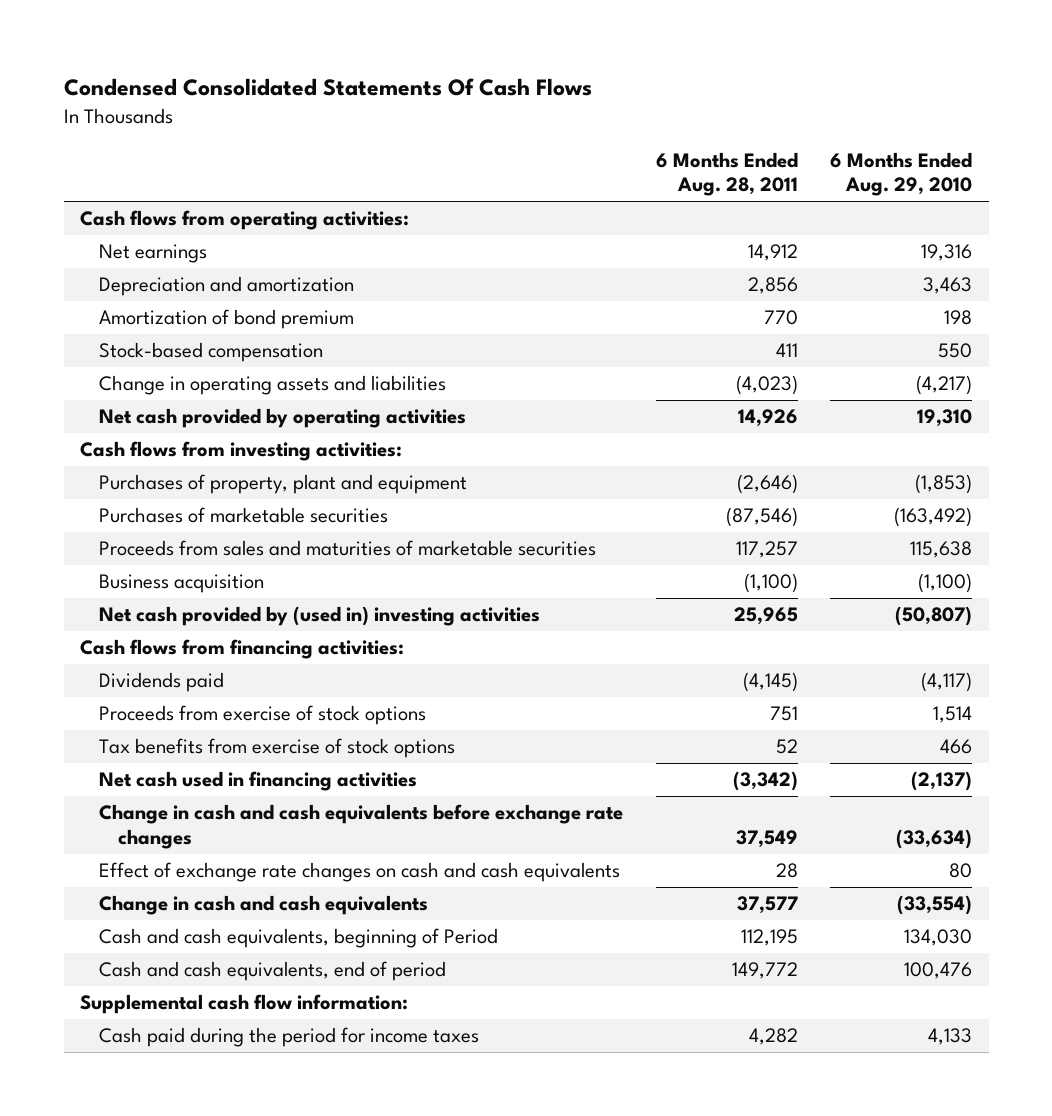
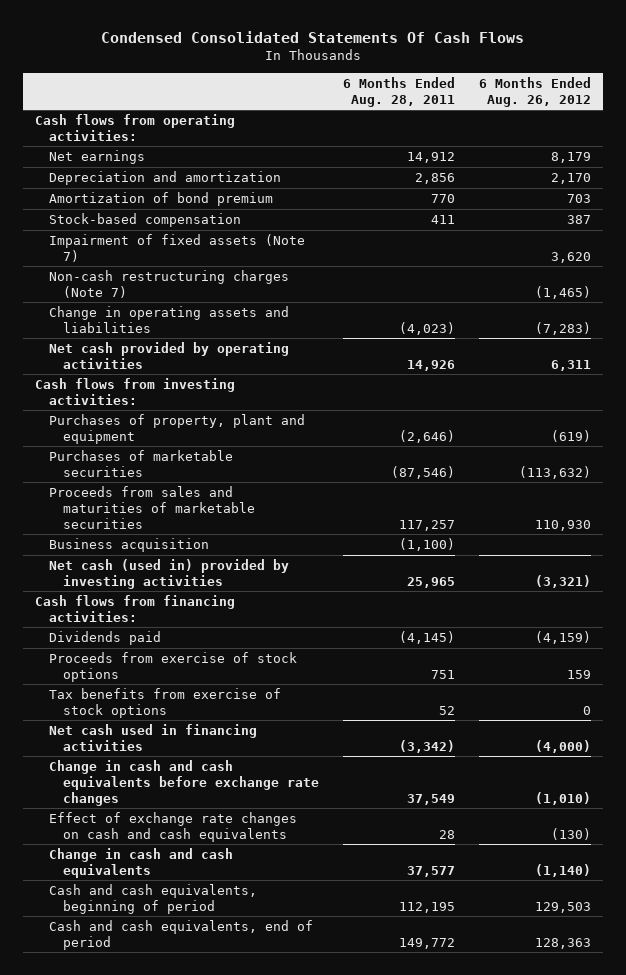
- | 6 Months Ended Aug. 28, 2011 | 6 Months Ended Aug. 29, 2010
+ | 6 Months Ended Aug. 28, 2011 | 6 Months Ended Aug. 26, 2012
+ Impairment of fixed assets (Note 7) | | 3,620
+ Non-cash restructuring charges (Note 7) | | (1,465)
- Net cash provided by (used in) investing activities | 25,965 | (50,807)
+ Net cash (used in) provided by investing activities | 25,965 | (3,321)
- Cash and cash equivalents, beginning of Period | 112,195 | 134,030
+ Cash and cash equivalents, beginning of period | 112,195 | 129,503
- Supplemental cash flow information:
- Cash paid during the period for income taxes | 4,282 | 4,133

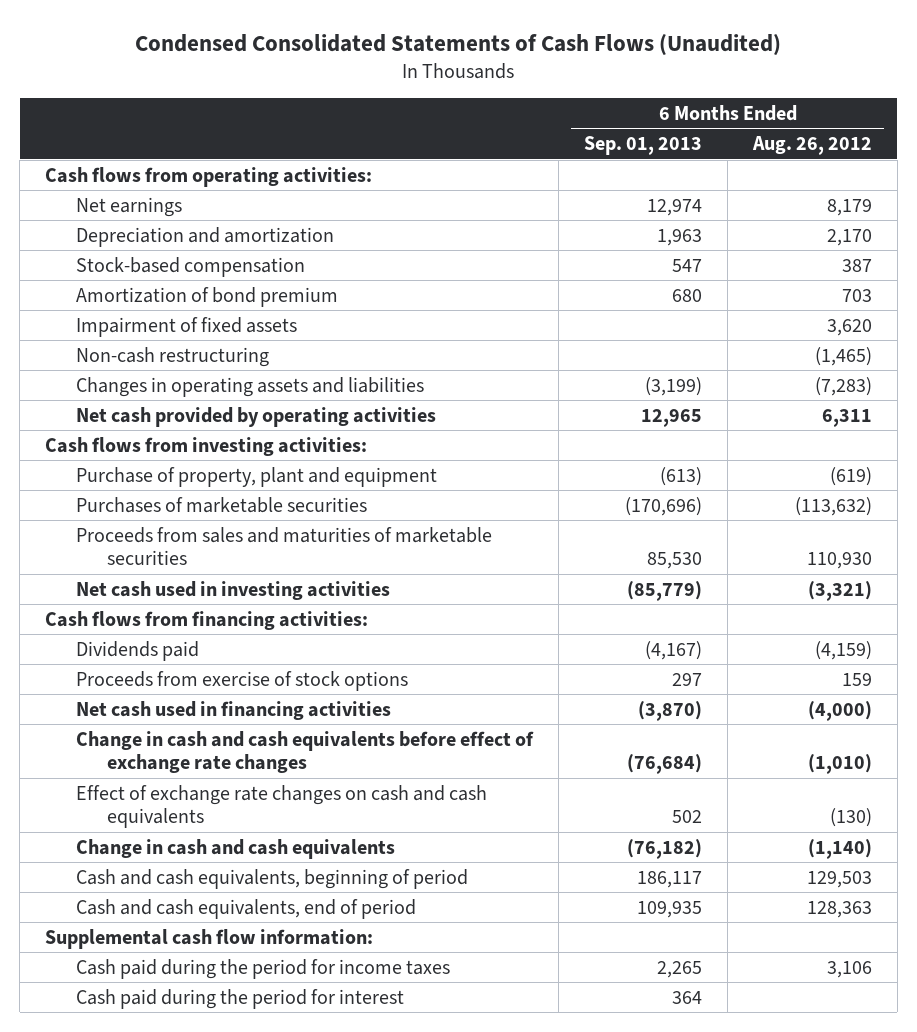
- Condensed Consolidated Statements Of Cash Flows
+ Condensed Consolidated Statements of Cash Flows (Unaudited)
- | 6 Months Ended Aug. 28, 2011 | 6 Months Ended Aug. 26, 2012
+ | 6 Months Ended Sep. 01, 2013 | 6 Months Ended Aug. 26, 2012
- Impairment of fixed assets (Note 7) | | 3,620
- Non-cash restructuring charges (Note 7) | | (1,465)
- Change in operating assets and liabilities | (4,023) | (7,283)
moved down: Amortization of bond premium | 680 | 703
+ Impairment of fixed assets | | 3,620
+ Non-cash restructuring | | (1,465)
+ Changes in operating assets and liabilities | (3,199) | (7,283)
- Purchases of property, plant and equipment | (2,646) | (619)
+ Purchase of property, plant and equipment | (613) | (619)
- Business acquisition | (1,100) |
- Net cash (used in) provided by investing activities | 25,965 | (3,321)
+ Net cash used in investing activities | (85,779) | (3,321)
- Tax benefits from exercise of stock options | 52 | 0
- Change in cash and cash equivalents before exchange rate changes | 37,549 | (1,010)
+ Change in cash and cash equivalents before effect of exchange rate changes | (76,684) | (1,010)
+ Supplemental cash flow information:
+ Cash paid during the period for income taxes | 2,265 | 3,106
+ Cash paid during the period for interest | 364 |

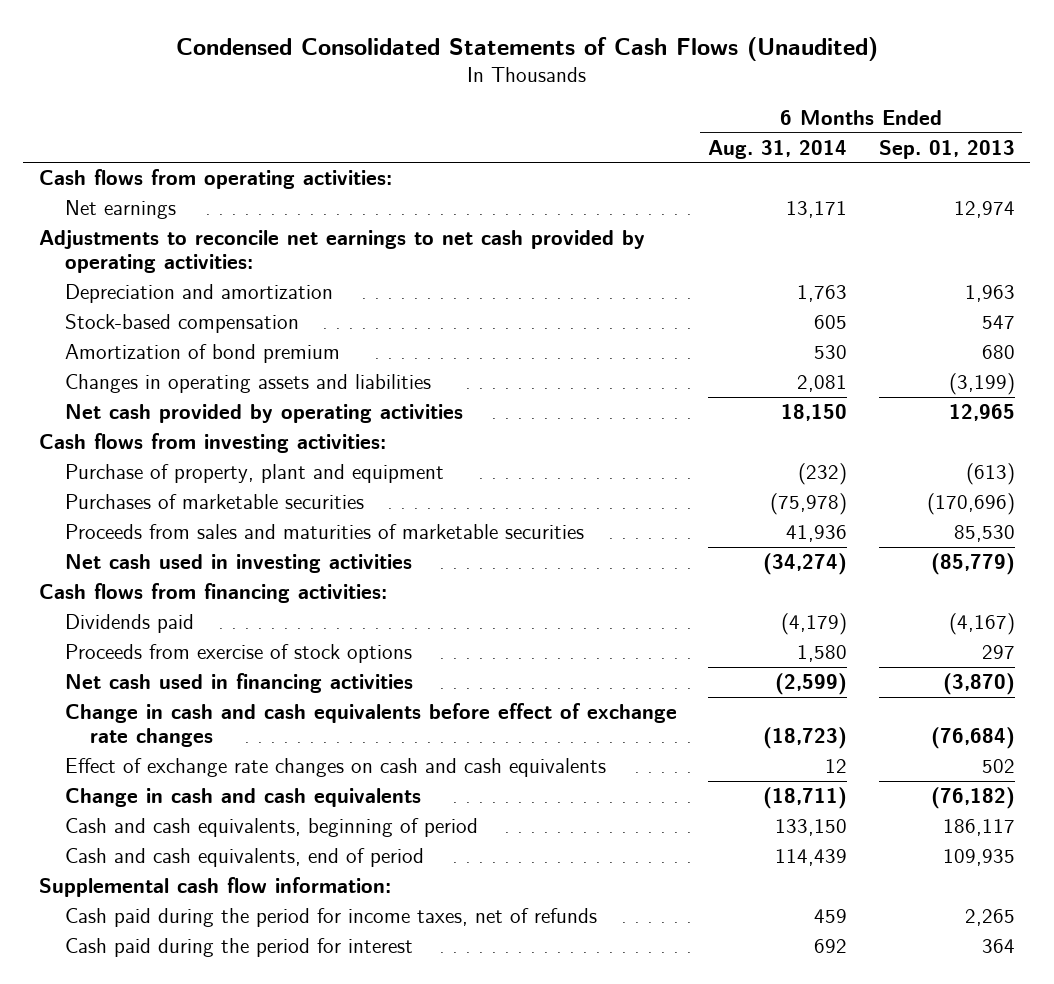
- | 6 Months Ended Sep. 01, 2013 | 6 Months Ended Aug. 26, 2012
+ | 6 Months Ended Aug. 31, 2014 | 6 Months Ended Sep. 01, 2013
+ Adjustments to reconcile net earnings to net cash provided by operating activities:
- Impairment of fixed assets | | 3,620
- Non-cash restructuring | | (1,465)
- Cash paid during the period for income taxes | 2,265 | 3,106
+ Cash paid during the period for income taxes, net of refunds | 459 | 2,265

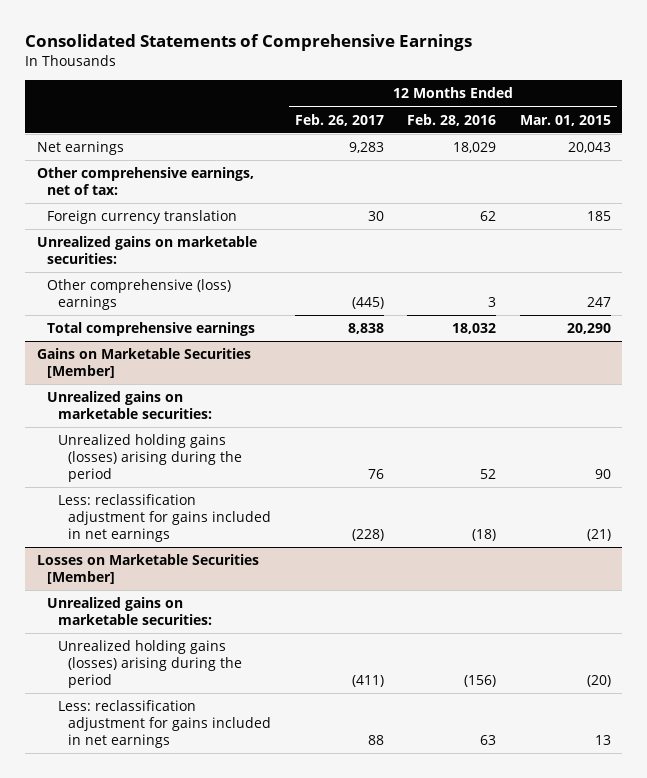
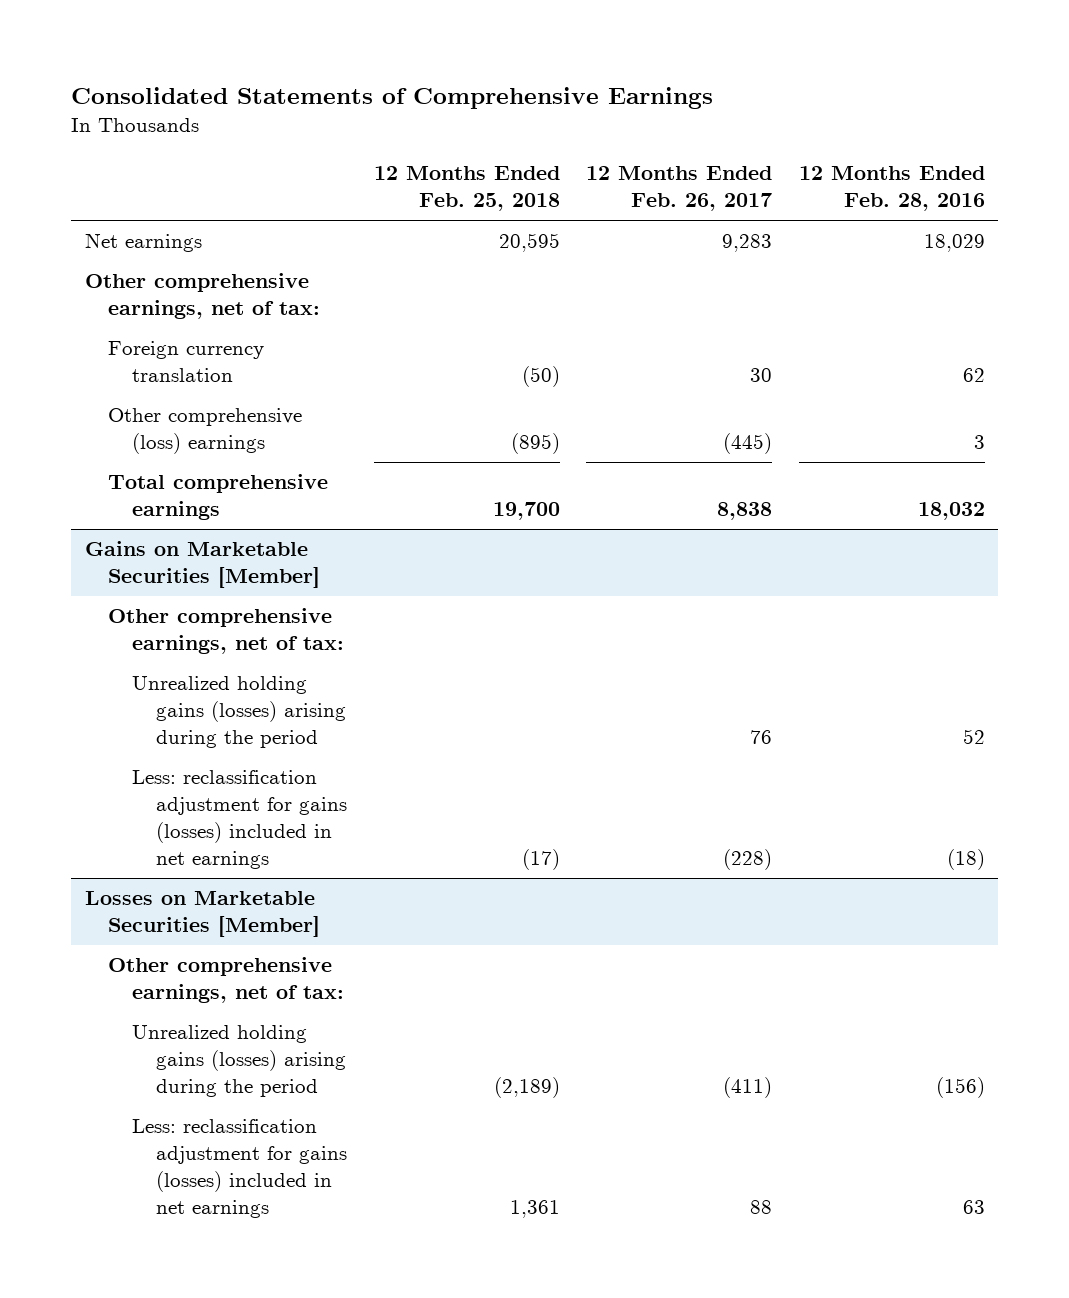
- | 12 Months Ended Feb. 26, 2017 | 12 Months Ended Feb. 28, 2016 | 12 Months Ended Mar. 01, 2015
+ | 12 Months Ended Feb. 25, 2018 | 12 Months Ended Feb. 26, 2017 | 12 Months Ended Feb. 28, 2016
- Unrealized gains on marketable securities:
@ Gains on Marketable Securities [Member]
- Unrealized gains on marketable securities:
+ Other comprehensive earnings, net of tax:
- Less: reclassification adjustment for gains included in net earnings | (228) | (18) | (21)
+ Less: reclassification adjustment for gains (losses) included in net earnings | (17) | (228) | (18)
@ Losses on Marketable Securities [Member]
- Unrealized gains on marketable securities:
+ Other comprehensive earnings, net of tax:
- Less: reclassification adjustment for gains included in net earnings | 88 | 63 | 13
+ Less: reclassification adjustment for gains (losses) included in net earnings | 1,361 | 88 | 63

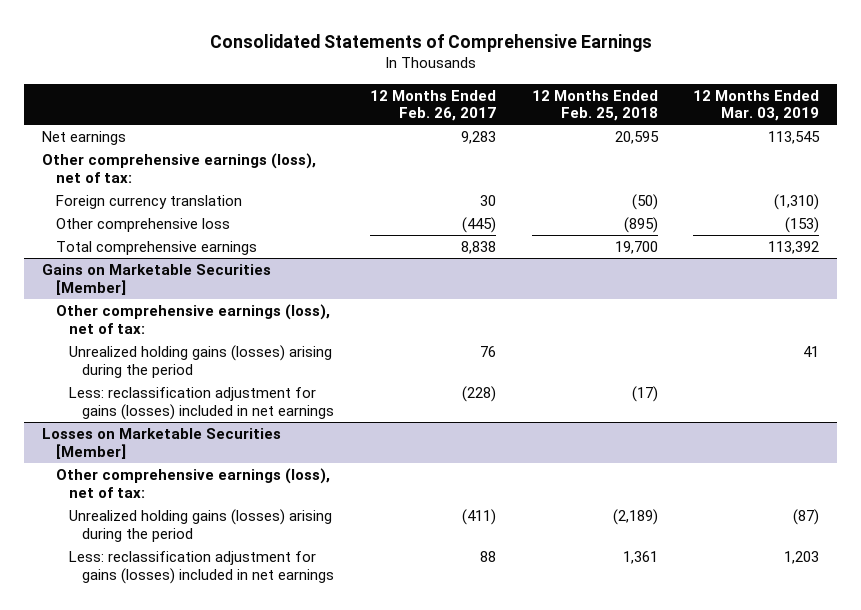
- | 12 Months Ended Feb. 25, 2018 | 12 Months Ended Feb. 26, 2017 | 12 Months Ended Feb. 28, 2016
+ | 12 Months Ended Feb. 26, 2017 | 12 Months Ended Feb. 25, 2018 | 12 Months Ended Mar. 03, 2019
- Other comprehensive earnings, net of tax:
+ Other comprehensive earnings (loss), net of tax:
- Other comprehensive (loss) earnings | (895) | (445) | 3
+ Other comprehensive loss | (445) | (895) | (153)
@ Gains on Marketable Securities [Member]
- Other comprehensive earnings, net of tax:
+ Other comprehensive earnings (loss), net of tax:
@ Losses on Marketable Securities [Member]
- Other comprehensive earnings, net of tax:
+ Other comprehensive earnings (loss), net of tax:

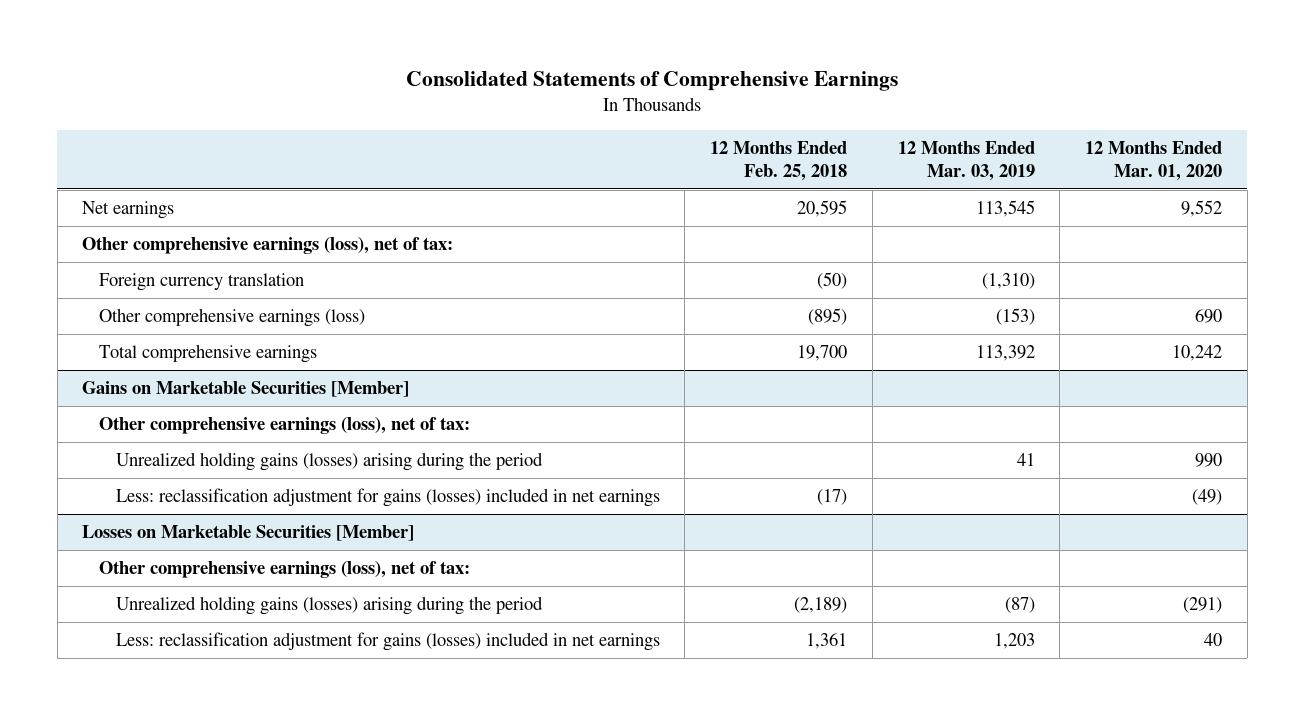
- | 12 Months Ended Feb. 26, 2017 | 12 Months Ended Feb. 25, 2018 | 12 Months Ended Mar. 03, 2019
+ | 12 Months Ended Feb. 25, 2018 | 12 Months Ended Mar. 03, 2019 | 12 Months Ended Mar. 01, 2020
- Other comprehensive loss | (445) | (895) | (153)
+ Other comprehensive earnings (loss) | (895) | (153) | 690

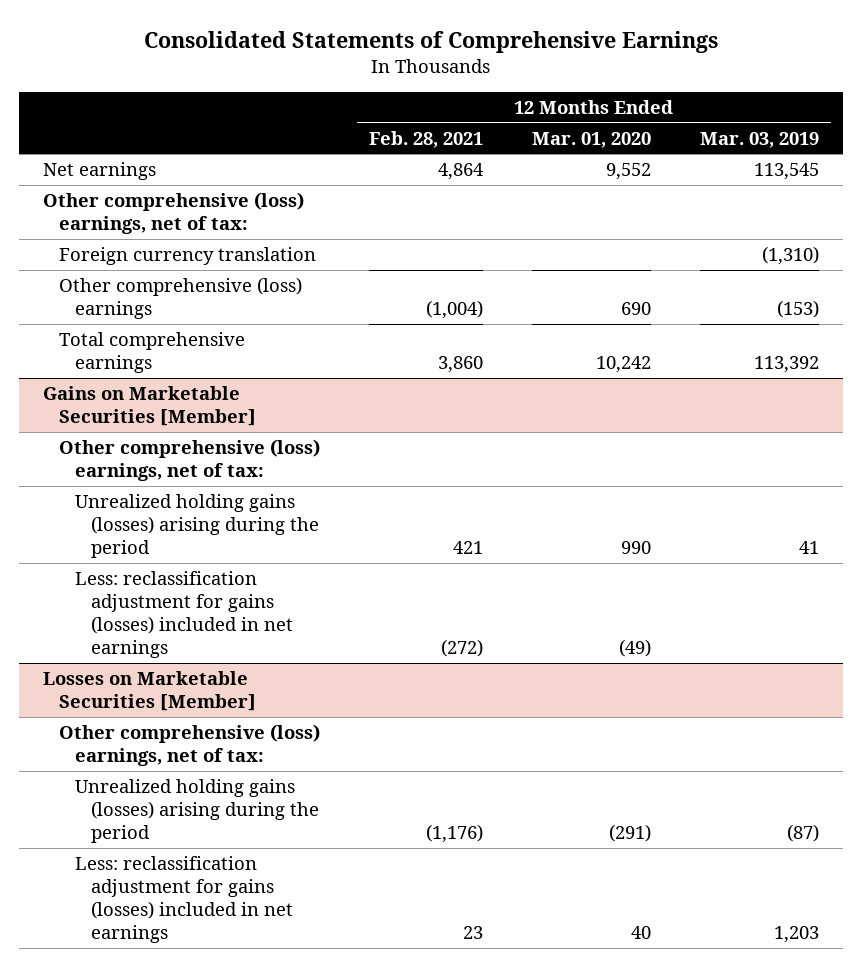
- | 12 Months Ended Feb. 25, 2018 | 12 Months Ended Mar. 03, 2019 | 12 Months Ended Mar. 01, 2020
+ | 12 Months Ended Feb. 28, 2021 | 12 Months Ended Mar. 01, 2020 | 12 Months Ended Mar. 03, 2019
- Other comprehensive earnings (loss), net of tax:
+ Other comprehensive (loss) earnings, net of tax:
- Other comprehensive earnings (loss) | (895) | (153) | 690
+ Other comprehensive (loss) earnings | (1,004) | 690 | (153)
@ Gains on Marketable Securities [Member]
- Other comprehensive earnings (loss), net of tax:
+ Other comprehensive (loss) earnings, net of tax:
@ Losses on Marketable Securities [Member]
- Other comprehensive earnings (loss), net of tax:
+ Other comprehensive (loss) earnings, net of tax:

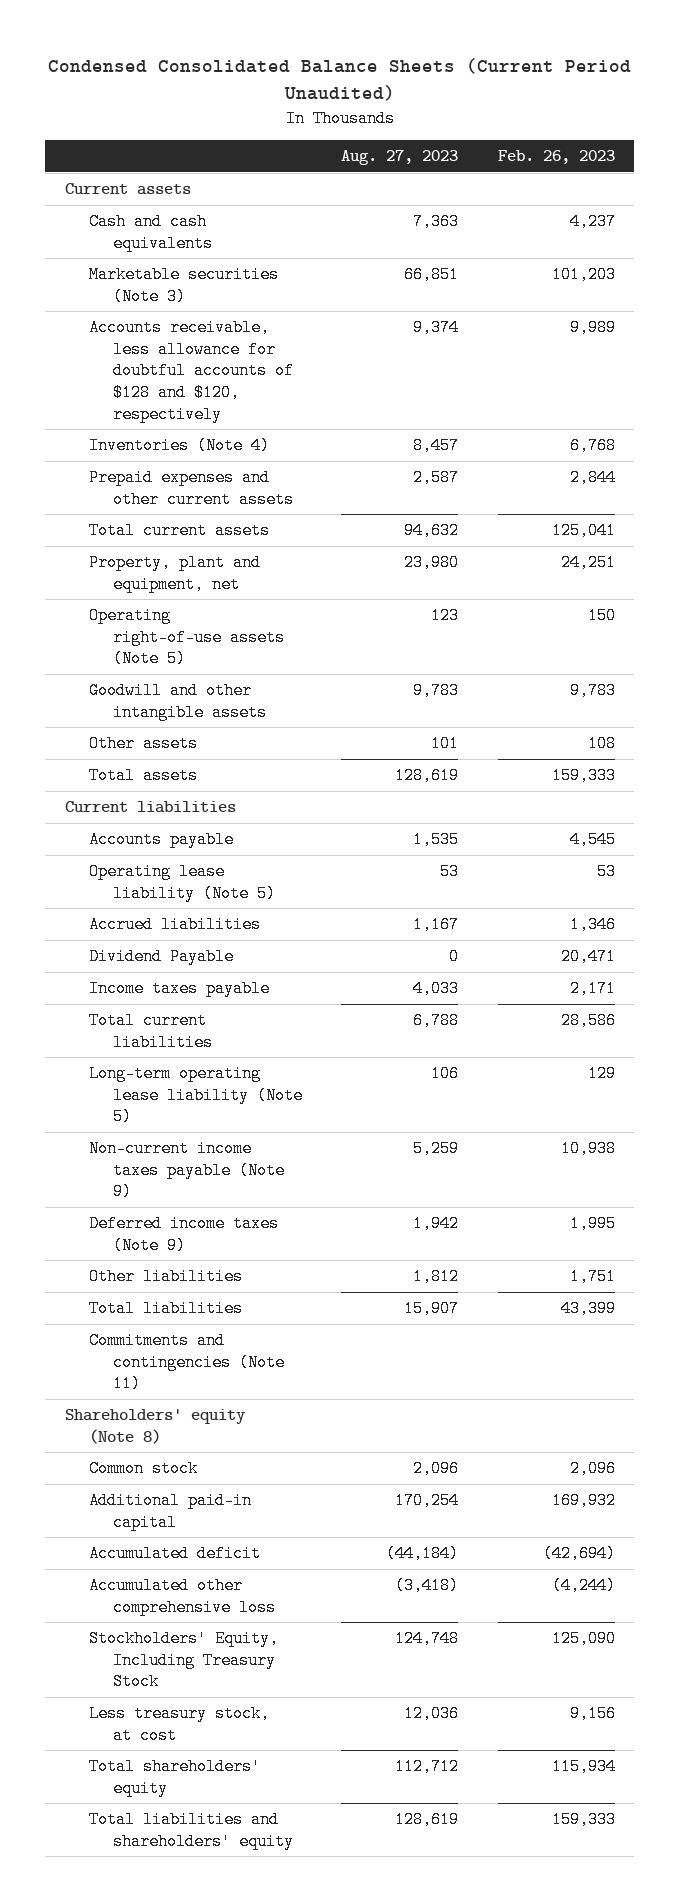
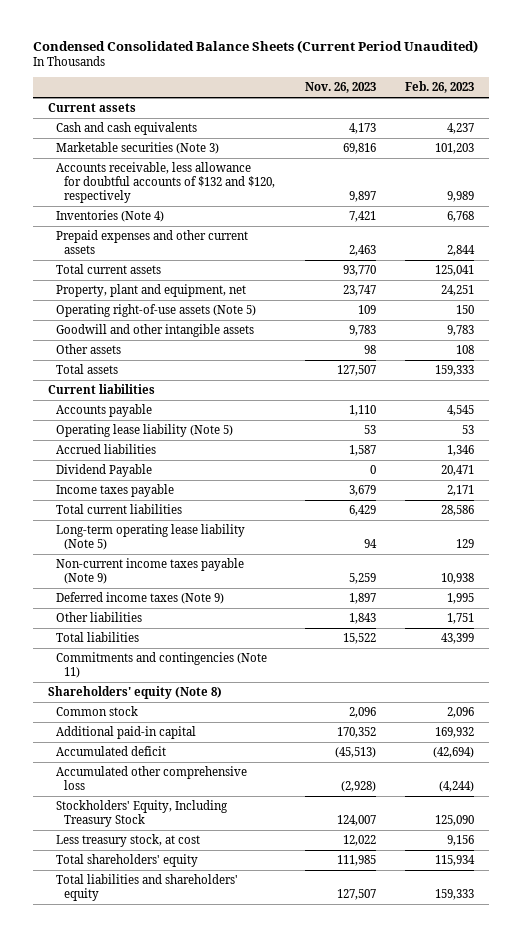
- | Aug. 27, 2023 | Feb. 26, 2023
+ | Nov. 26, 2023 | Feb. 26, 2023
- Accounts receivable, less allowance for doubtful accounts of $128 and $120, respectively | 9,374 | 9,989
+ Accounts receivable, less allowance for doubtful accounts of $132 and $120, respectively | 9,897 | 9,989

